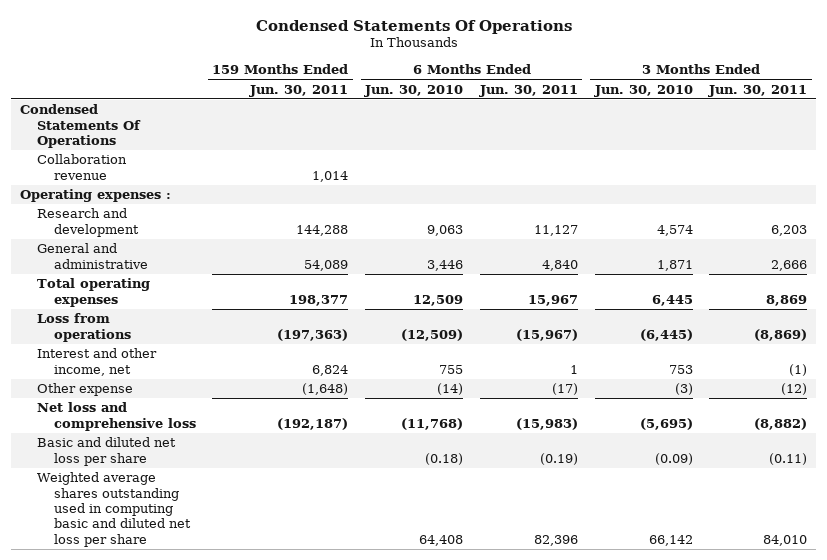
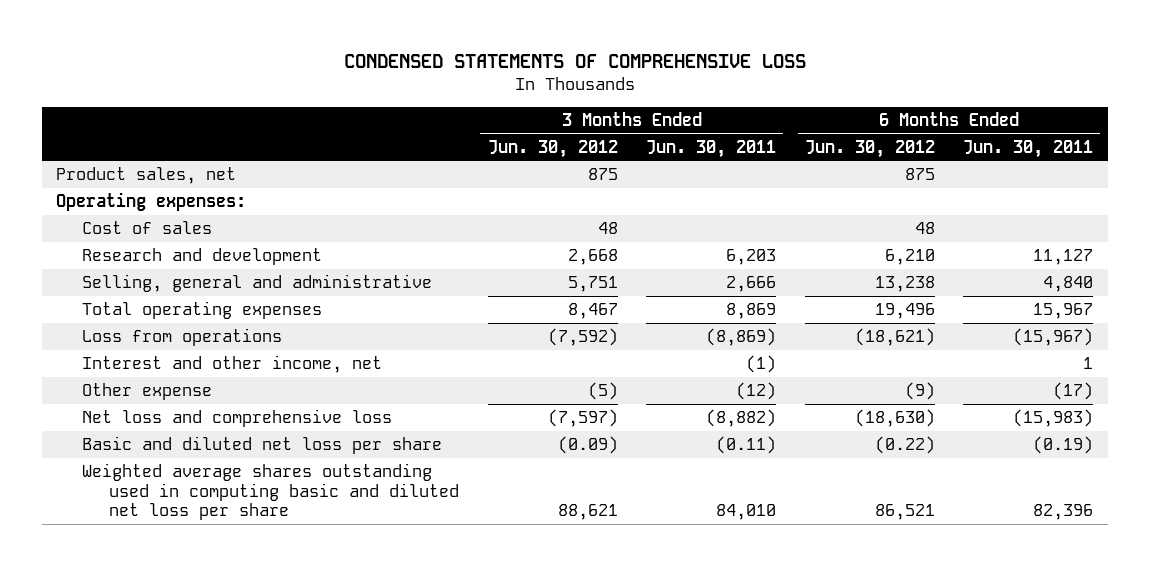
- Condensed Statements Of Operations
+ CONDENSED STATEMENTS OF COMPREHENSIVE LOSS
- | 159 Months Ended Jun. 30, 2011 | 6 Months Ended Jun. 30, 2010 | 6 Months Ended Jun. 30, 2011 | 3 Months Ended Jun. 30, 2010 | 3 Months Ended Jun. 30, 2011
+ | 3 Months Ended Jun. 30, 2012 | 3 Months Ended Jun. 30, 2011 | 6 Months Ended Jun. 30, 2012 | 6 Months Ended Jun. 30, 2011
- Condensed Statements Of Operations
- Collaboration revenue | 1,014 | | | |
- Operating expenses :
+ Product sales, net | 875 | | 875 |
+ Operating expenses:
+ Cost of sales | 48 | | 48 |
- General and administrative | 54,089 | 3,446 | 4,840 | 1,871 | 2,666
+ Selling, general and administrative | 5,751 | 2,666 | 13,238 | 4,840

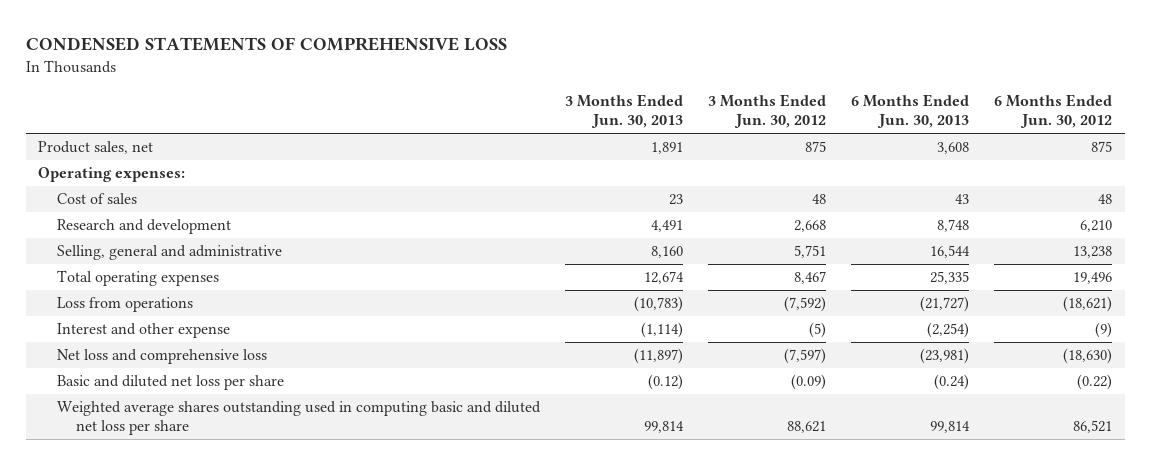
- | 3 Months Ended Jun. 30, 2012 | 3 Months Ended Jun. 30, 2011 | 6 Months Ended Jun. 30, 2012 | 6 Months Ended Jun. 30, 2011
+ | 3 Months Ended Jun. 30, 2013 | 3 Months Ended Jun. 30, 2012 | 6 Months Ended Jun. 30, 2013 | 6 Months Ended Jun. 30, 2012
- Interest and other income, net | | (1) | | 1
- Other expense | (5) | (12) | (9) | (17)
+ Interest and other expense | (1,114) | (5) | (2,254) | (9)

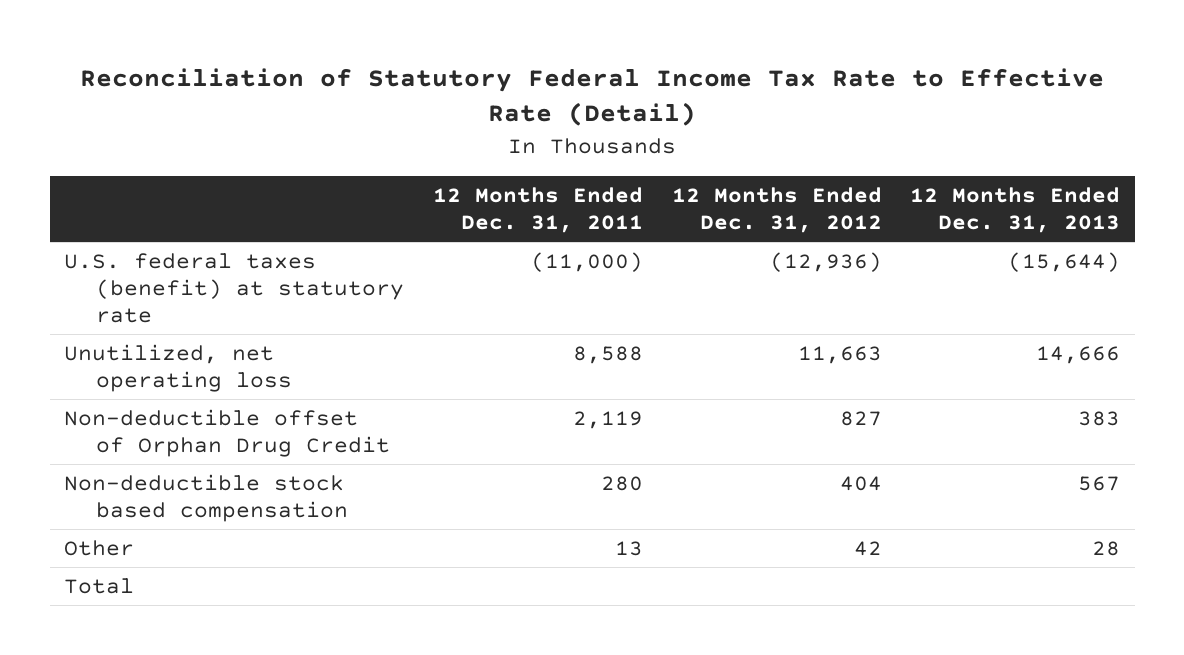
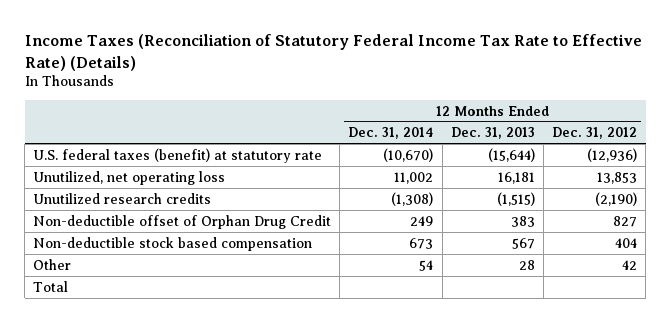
- Reconciliation of Statutory Federal Income Tax Rate to Effective Rate (Detail)
+ Income Taxes (Reconciliation of Statutory Federal Income Tax Rate to Effective Rate) (Details)
- | 12 Months Ended Dec. 31, 2011 | 12 Months Ended Dec. 31, 2012 | 12 Months Ended Dec. 31, 2013
+ | 12 Months Ended Dec. 31, 2014 | 12 Months Ended Dec. 31, 2013 | 12 Months Ended Dec. 31, 2012
- Unutilized, net operating loss | 8,588 | 11,663 | 14,666
+ Unutilized, net operating loss | 11,002 | 16,181 | 13,853
+ Unutilized research credits | (1,308) | (1,515) | (2,190)

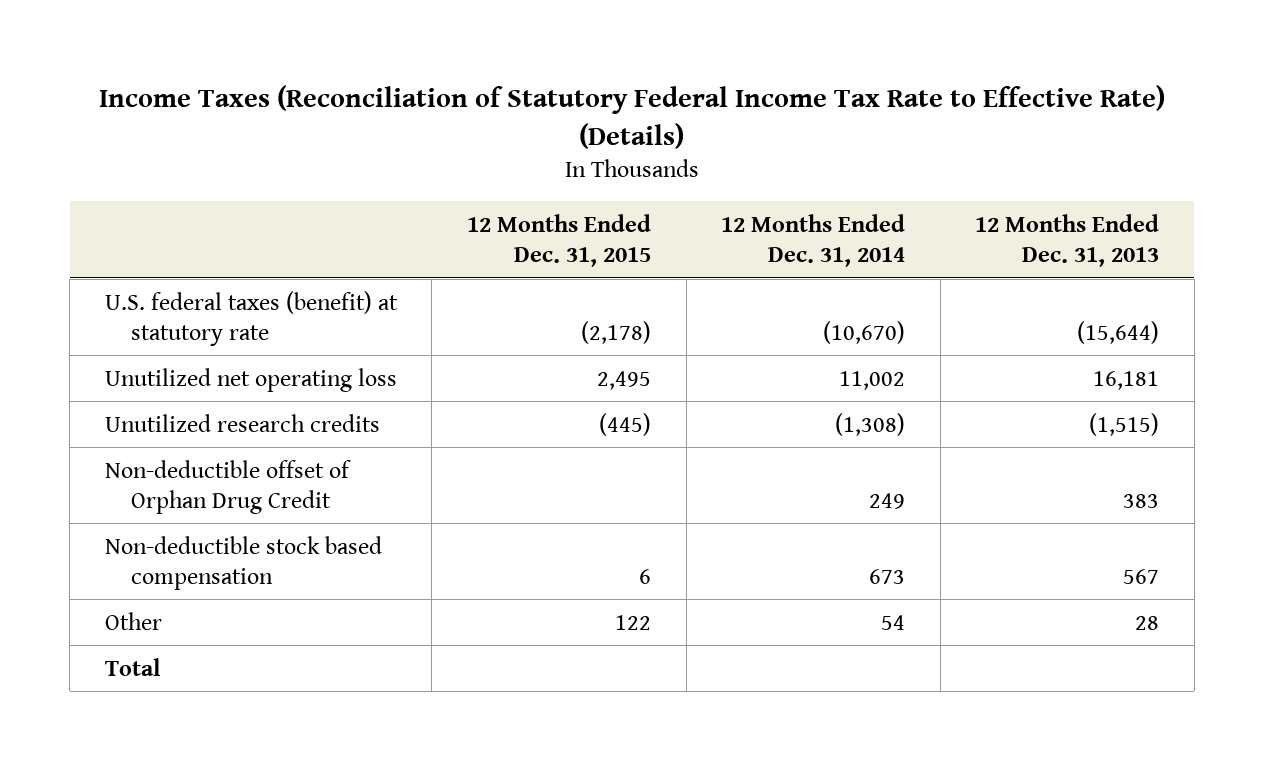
- | 12 Months Ended Dec. 31, 2014 | 12 Months Ended Dec. 31, 2013 | 12 Months Ended Dec. 31, 2012
+ | 12 Months Ended Dec. 31, 2015 | 12 Months Ended Dec. 31, 2014 | 12 Months Ended Dec. 31, 2013
- Unutilized, net operating loss | 11,002 | 16,181 | 13,853
+ Unutilized net operating loss | 2,495 | 11,002 | 16,181

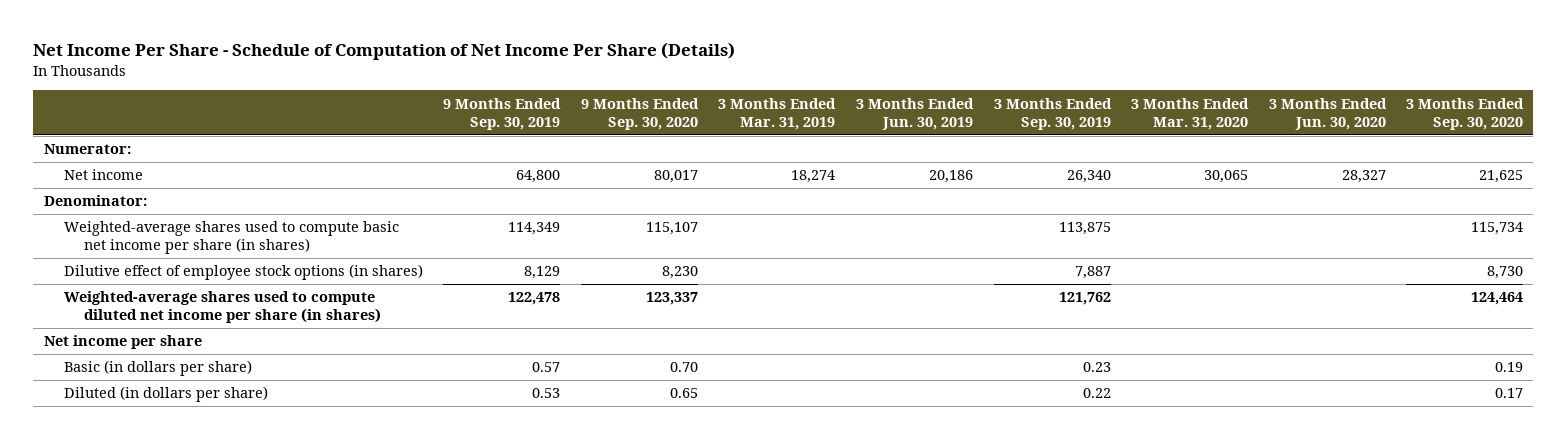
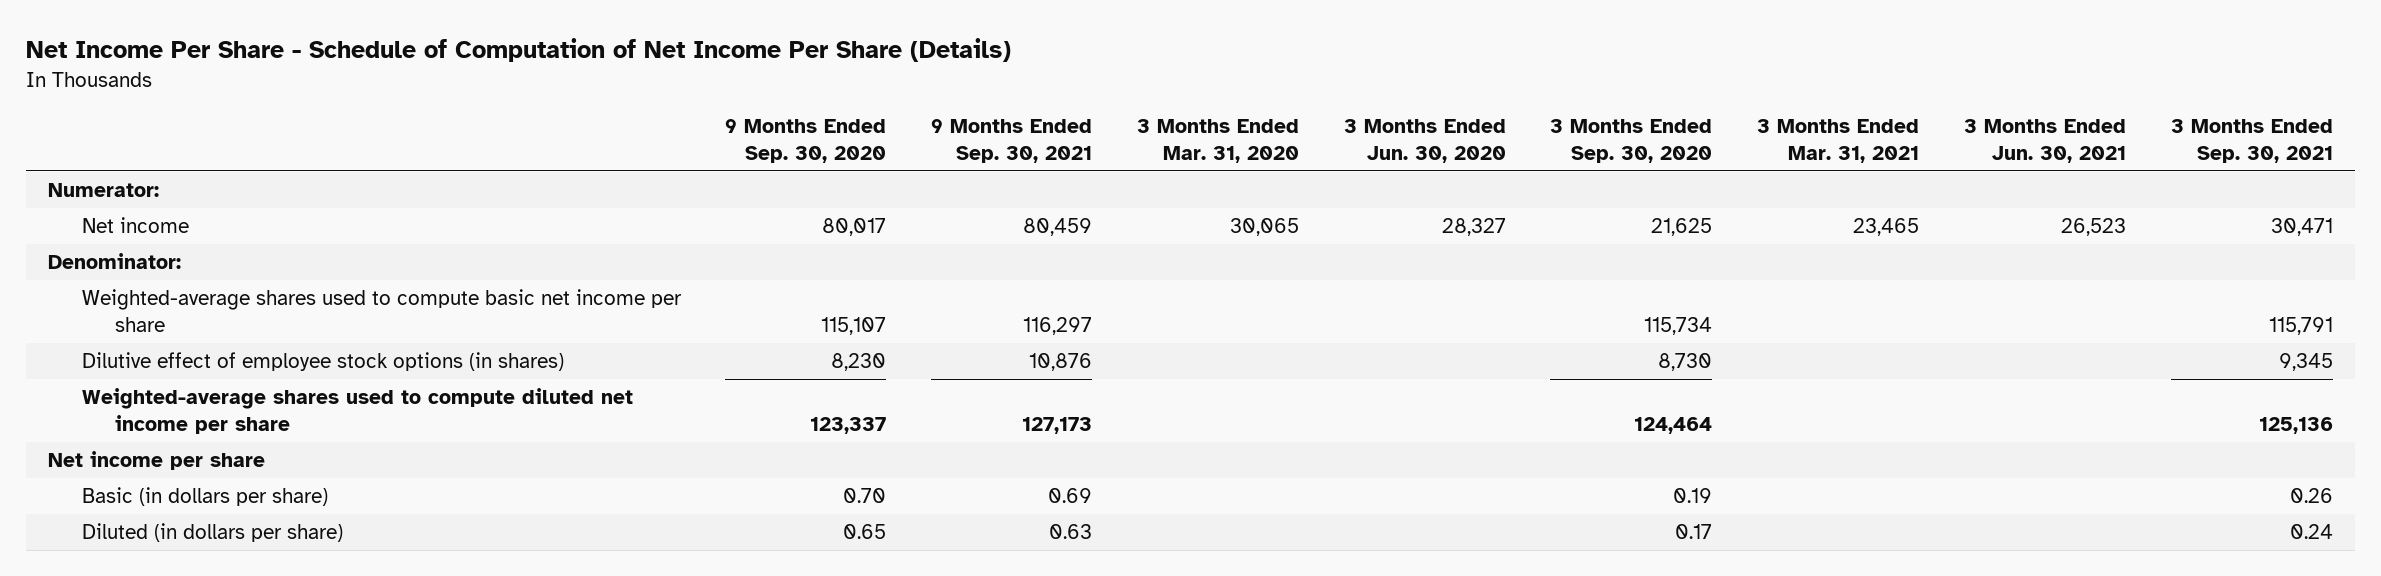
- | 9 Months Ended Sep. 30, 2019 | 9 Months Ended Sep. 30, 2020 | 3 Months Ended Mar. 31, 2019 | 3 Months Ended Jun. 30, 2019 | 3 Months Ended Sep. 30, 2019 | 3 Months Ended Mar. 31, 2020 | 3 Months Ended Jun. 30, 2020 | 3 Months Ended Sep. 30, 2020
+ | 9 Months Ended Sep. 30, 2020 | 9 Months Ended Sep. 30, 2021 | 3 Months Ended Mar. 31, 2020 | 3 Months Ended Jun. 30, 2020 | 3 Months Ended Sep. 30, 2020 | 3 Months Ended Mar. 31, 2021 | 3 Months Ended Jun. 30, 2021 | 3 Months Ended Sep. 30, 2021
- Weighted-average shares used to compute basic net income per share (in shares) | 114,349 | 115,107 | | | 113,875 | | | 115,734
+ Weighted-average shares used to compute basic net income per share | 115,107 | 116,297 | | | 115,734 | | | 115,791
- Weighted-average shares used to compute diluted net income per share (in shares) | 122,478 | 123,337 | | | 121,762 | | | 124,464
+ Weighted-average shares used to compute diluted net income per share | 123,337 | 127,173 | | | 124,464 | | | 125,136

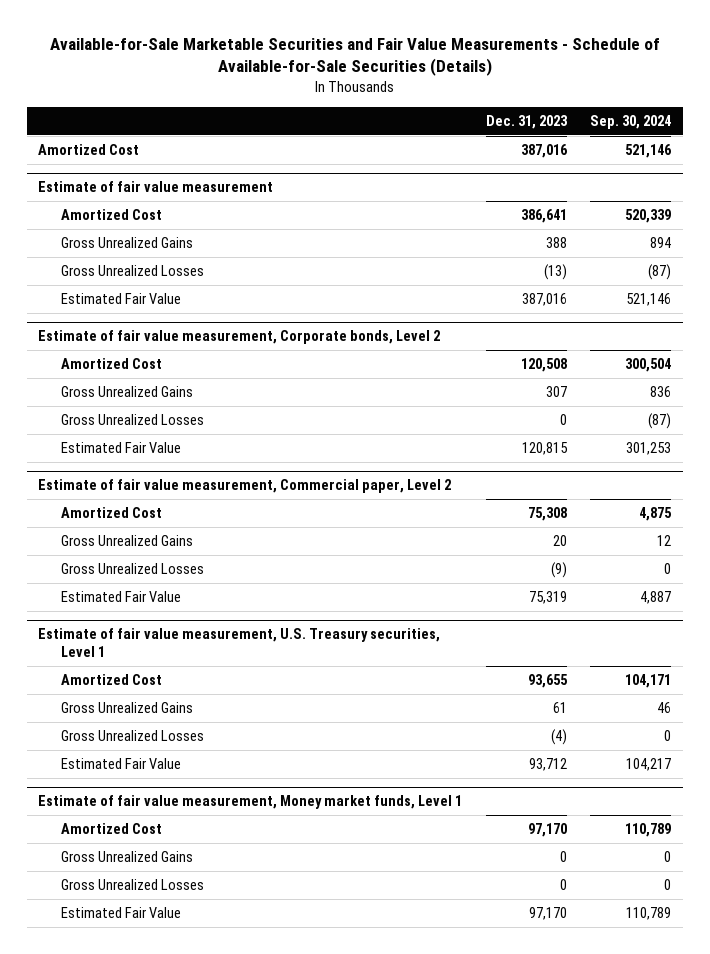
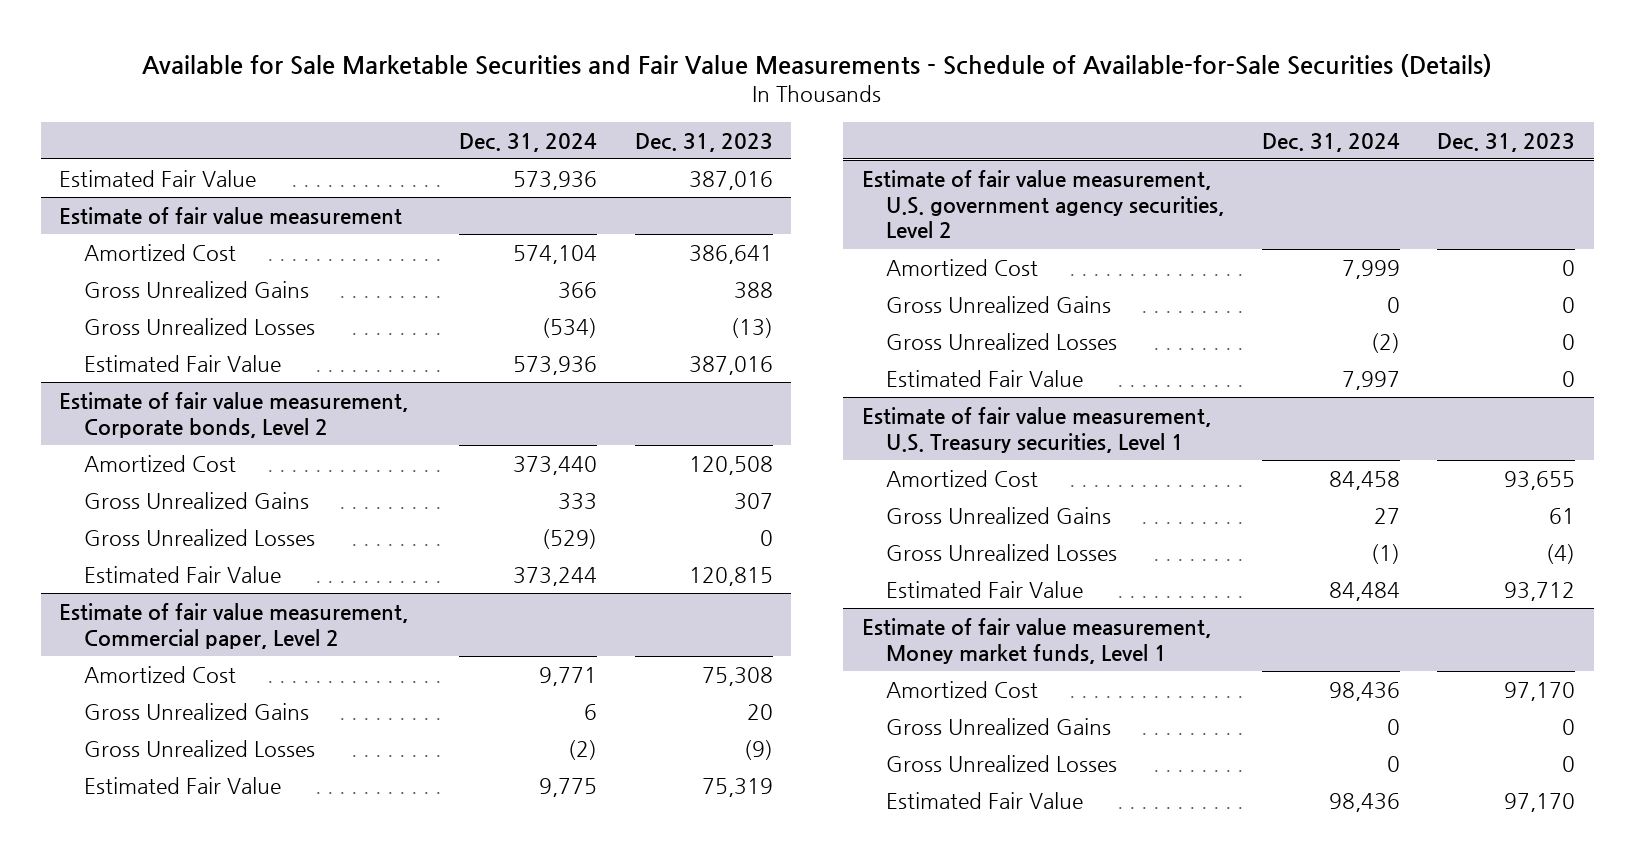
- Available-for-Sale Marketable Securities and Fair Value Measurements - Schedule of Available-for-Sale Securities (Details)
+ Available for Sale Marketable Securities and Fair Value Measurements - Schedule of Available-for-Sale Securities (Details)
- | Dec. 31, 2023 | Sep. 30, 2024
+ | Dec. 31, 2024 | Dec. 31, 2023
- Amortized Cost | 387,016 | 521,146
+ Estimated Fair Value | 573,936 | 387,016
+ Estimate of fair value measurement, U.S. government agency securities, Level 2
+ Amortized Cost | 7,999 | 0
+ Gross Unrealized Gains | 0 | 0
+ Gross Unrealized Losses | (2) | 0
+ Estimated Fair Value | 7,997 | 0

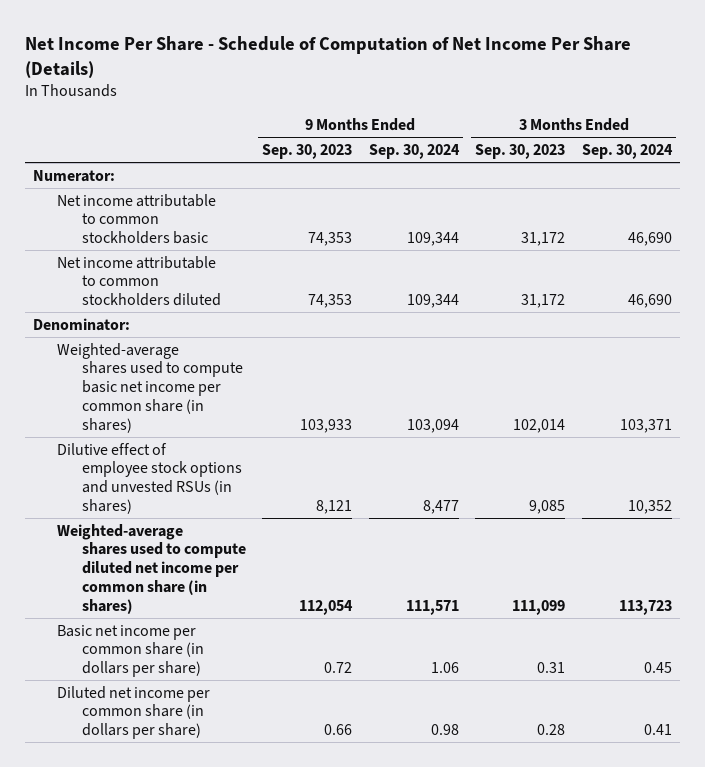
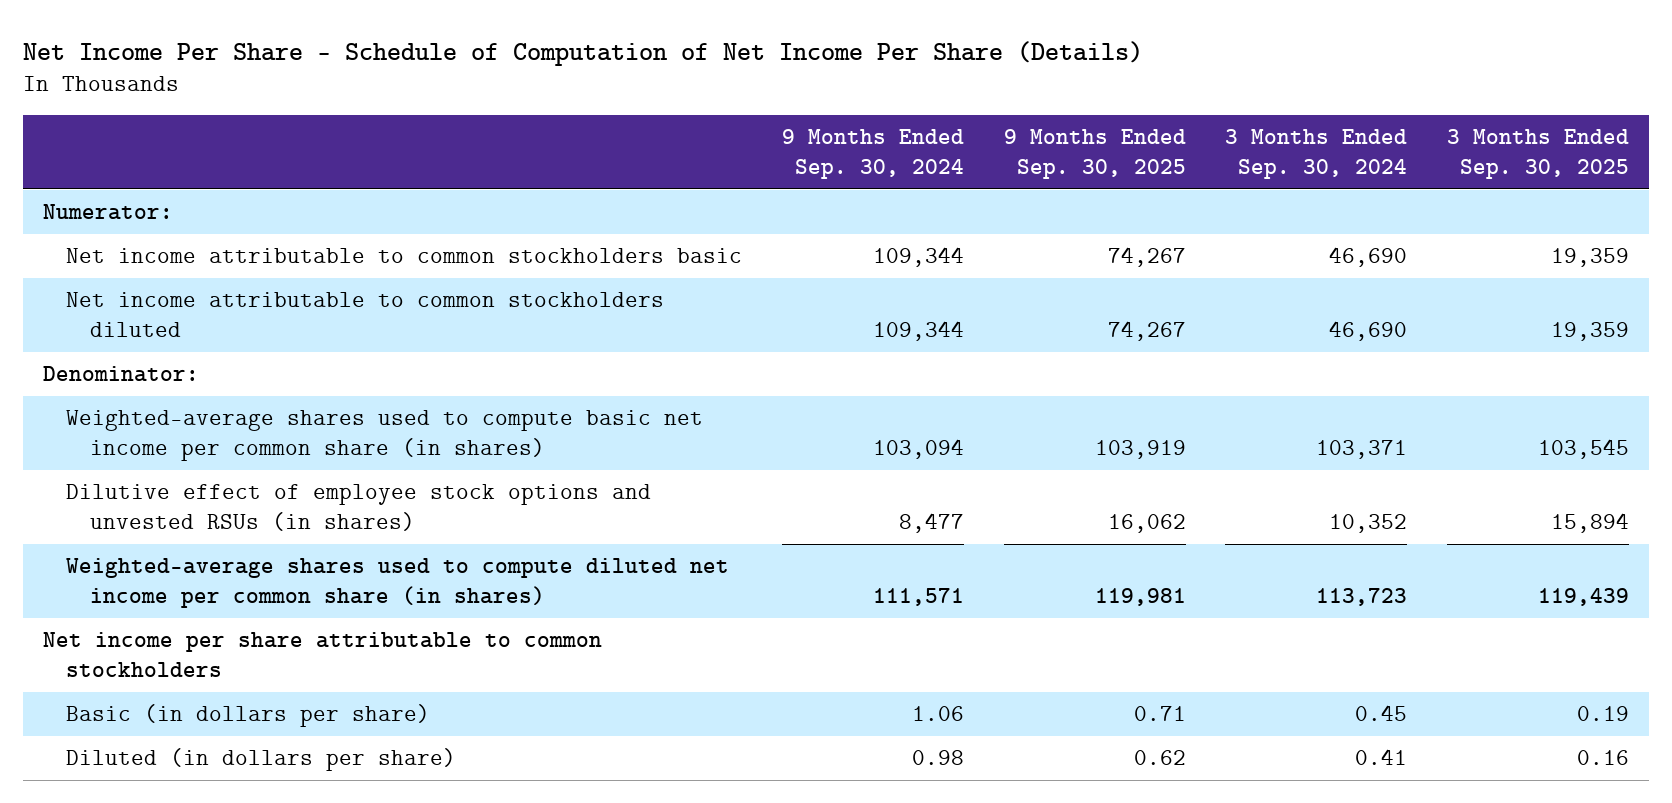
- | 9 Months Ended Sep. 30, 2023 | 9 Months Ended Sep. 30, 2024 | 3 Months Ended Sep. 30, 2023 | 3 Months Ended Sep. 30, 2024
+ | 9 Months Ended Sep. 30, 2024 | 9 Months Ended Sep. 30, 2025 | 3 Months Ended Sep. 30, 2024 | 3 Months Ended Sep. 30, 2025
- Basic net income per common share (in dollars per share) | 0.72 | 1.06 | 0.31 | 0.45
- Diluted net income per common share (in dollars per share) | 0.66 | 0.98 | 0.28 | 0.41
+ Net income per share attributable to common stockholders
+ Basic (in dollars per share) | 1.06 | 0.71 | 0.45 | 0.19
+ Diluted (in dollars per share) | 0.98 | 0.62 | 0.41 | 0.16

